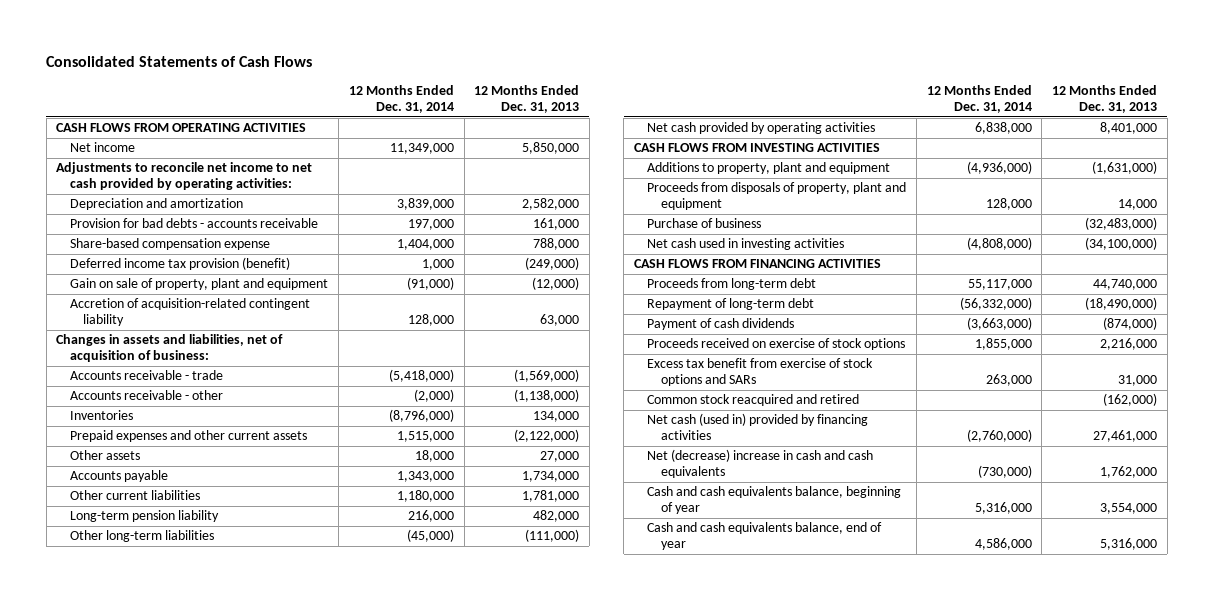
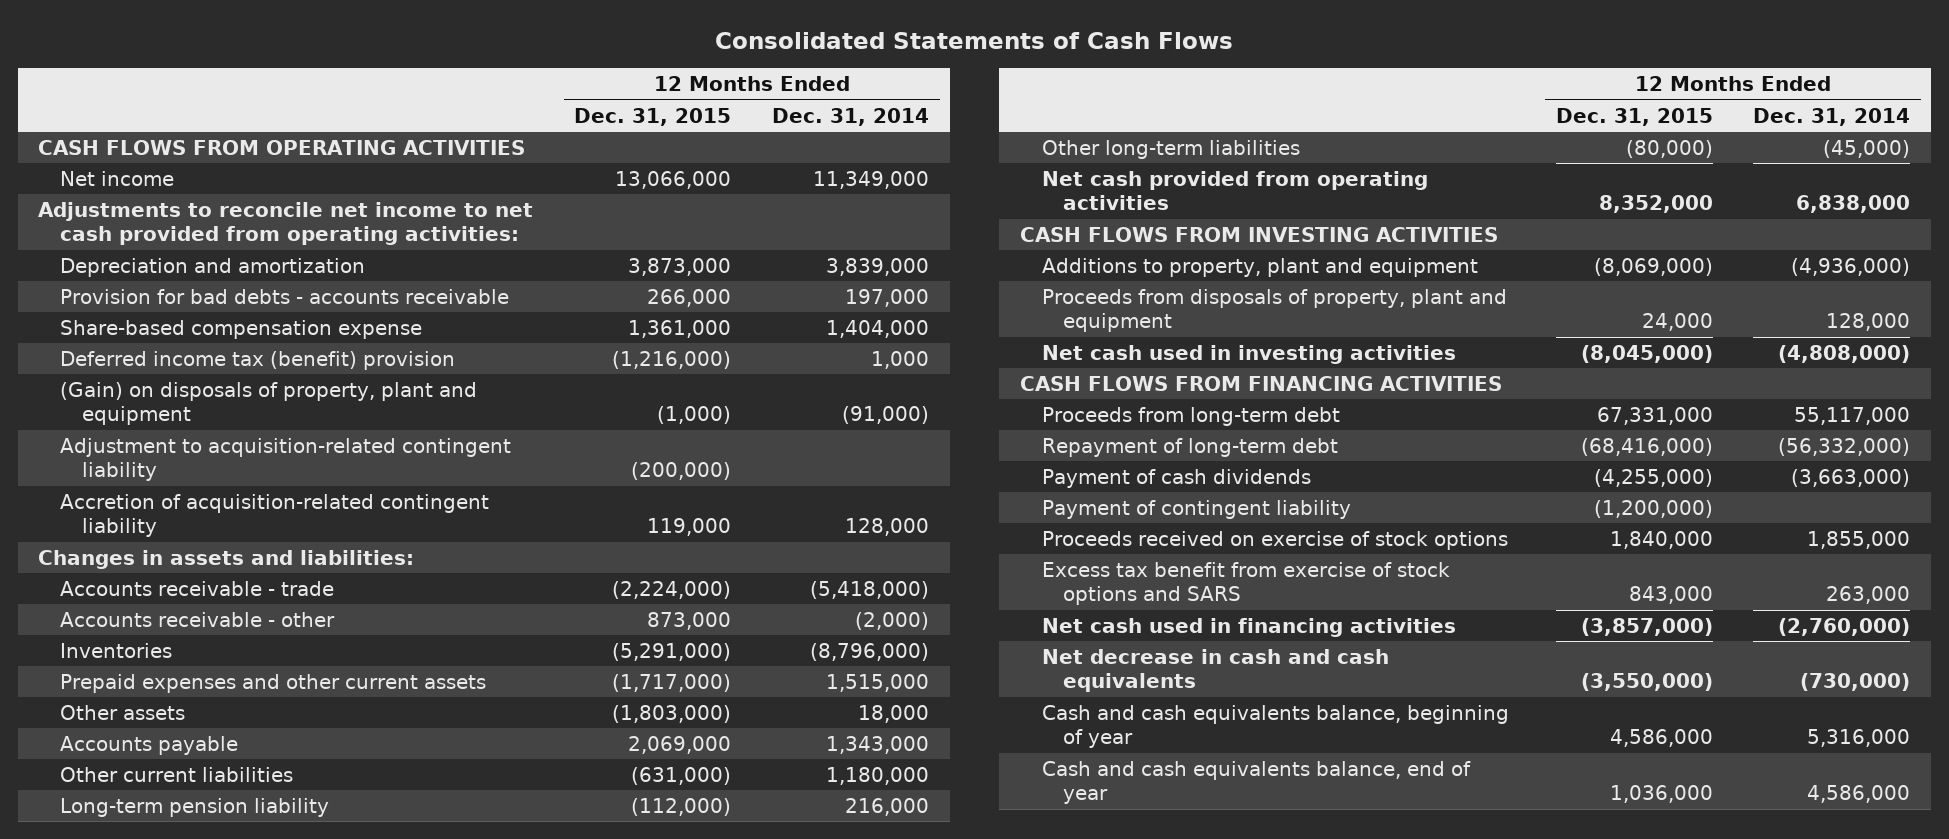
- | 12 Months Ended Dec. 31, 2014 | 12 Months Ended Dec. 31, 2013
+ | 12 Months Ended Dec. 31, 2015 | 12 Months Ended Dec. 31, 2014
- Adjustments to reconcile net income to net cash provided by operating activities:
+ Adjustments to reconcile net income to net cash provided from operating activities:
- Deferred income tax provision (benefit) | 1,000 | (249,000)
- Gain on sale of property, plant and equipment | (91,000) | (12,000)
+ Deferred income tax (benefit) provision | (1,216,000) | 1,000
+ (Gain) on disposals of property, plant and equipment | (1,000) | (91,000)
+ Adjustment to acquisition-related contingent liability | (200,000) |
- Changes in assets and liabilities, net of acquisition of business:
+ Changes in assets and liabilities:
- Net cash provided by operating activities | 6,838,000 | 8,401,000
+ Net cash provided from operating activities | 8,352,000 | 6,838,000
- Purchase of business | | (32,483,000)
+ Payment of contingent liability | (1,200,000) |
- Excess tax benefit from exercise of stock options and SARs | 263,000 | 31,000
- Common stock reacquired and retired | | (162,000)
- Net cash (used in) provided by financing activities | (2,760,000) | 27,461,000
- Net (decrease) increase in cash and cash equivalents | (730,000) | 1,762,000
+ Excess tax benefit from exercise of stock options and SARS | 843,000 | 263,000
+ Net cash used in financing activities | (3,857,000) | (2,760,000)
+ Net decrease in cash and cash equivalents | (3,550,000) | (730,000)

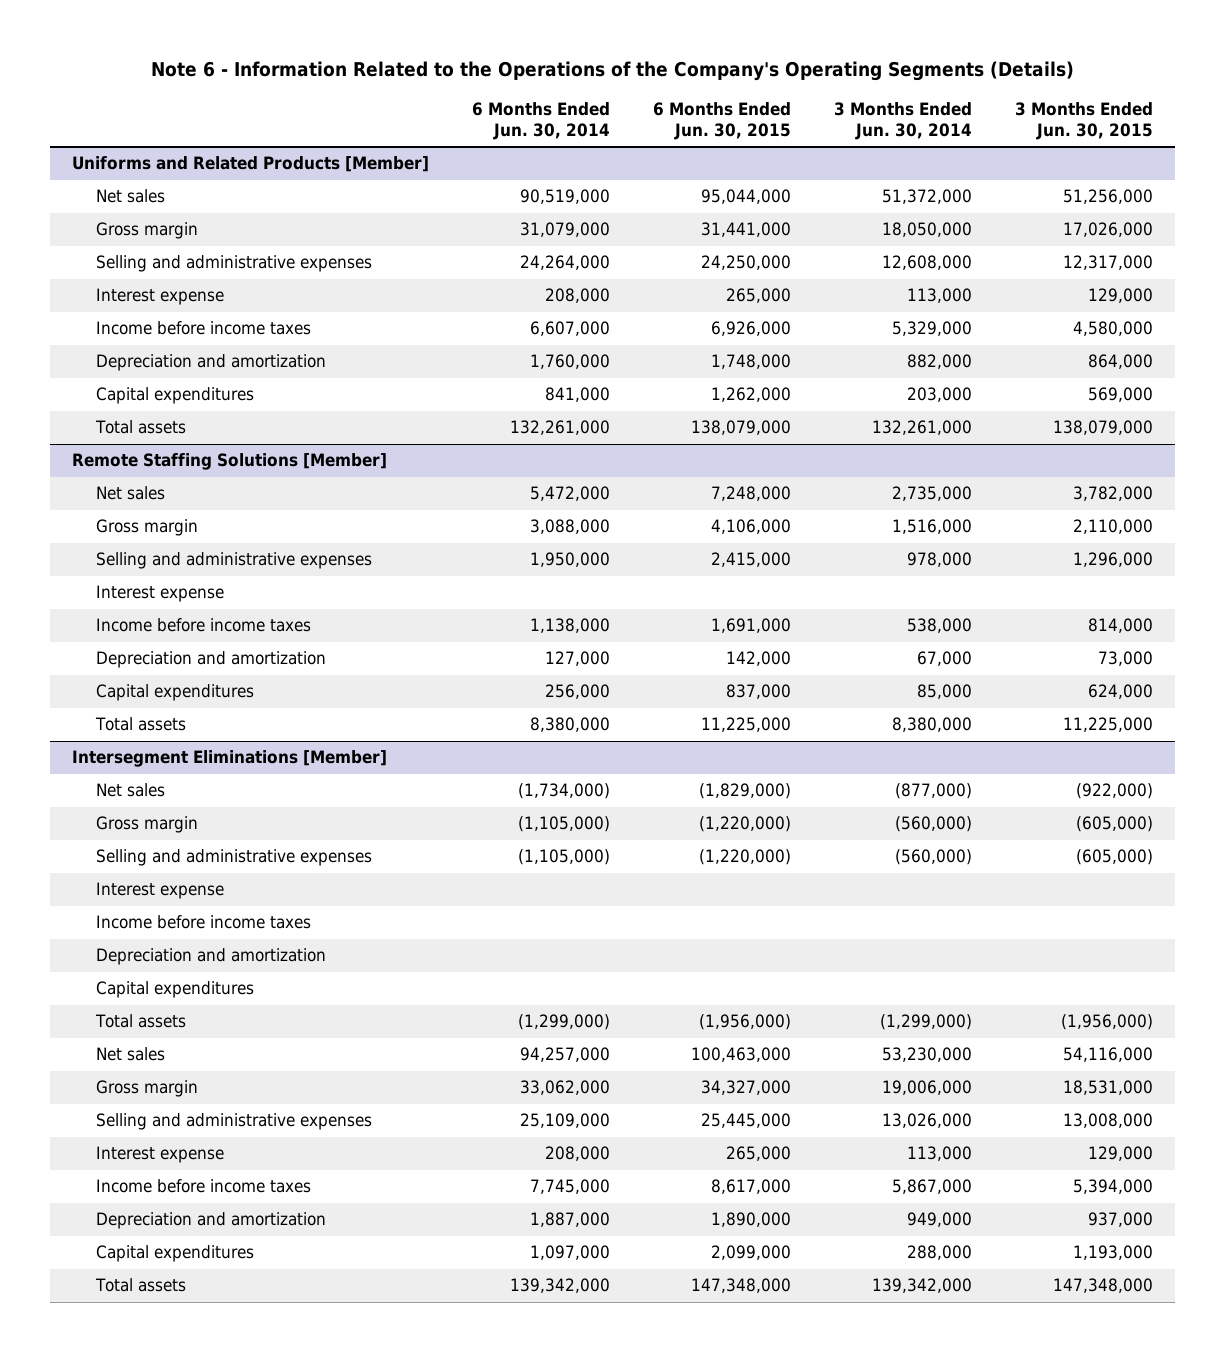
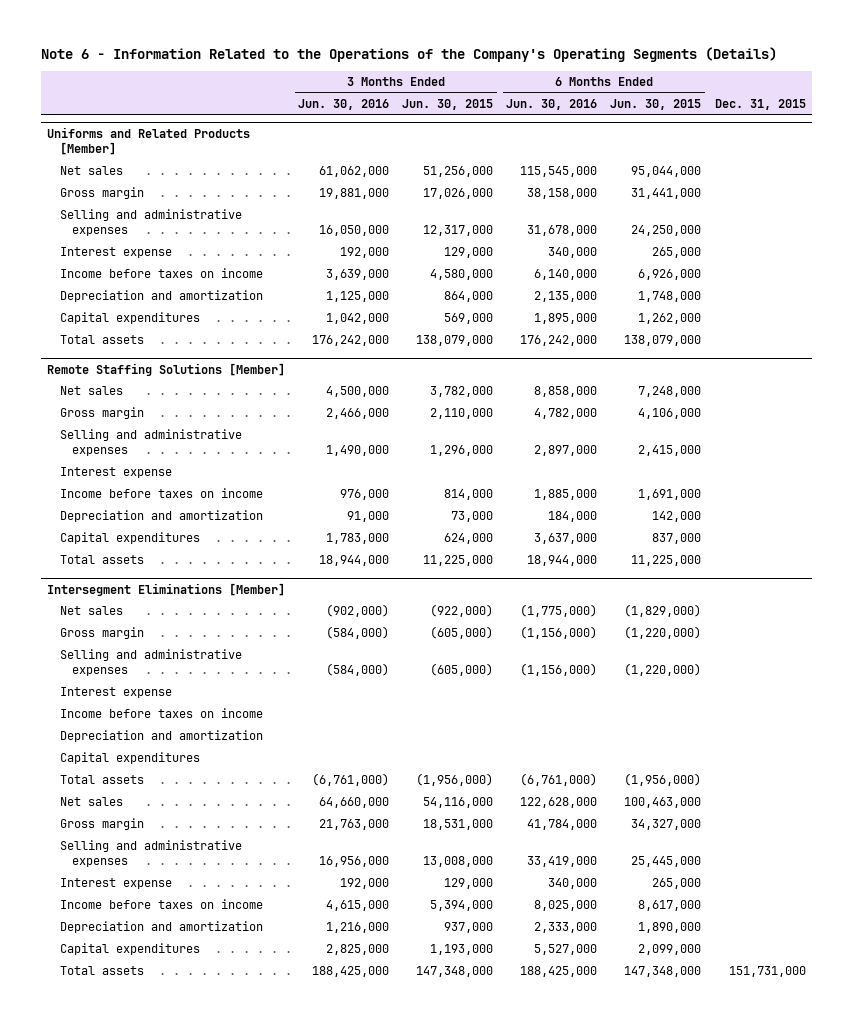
- | 6 Months Ended Jun. 30, 2014 | 6 Months Ended Jun. 30, 2015 | 3 Months Ended Jun. 30, 2014 | 3 Months Ended Jun. 30, 2015
+ | 3 Months Ended Jun. 30, 2016 | 3 Months Ended Jun. 30, 2015 | 6 Months Ended Jun. 30, 2016 | 6 Months Ended Jun. 30, 2015 | Dec. 31, 2015
@ Uniforms and Related Products [Member]
- Income before income taxes | 6,607,000 | 6,926,000 | 5,329,000 | 4,580,000
+ Income before taxes on income | 3,639,000 | 4,580,000 | 6,140,000 | 6,926,000 |
@ Remote Staffing Solutions [Member]
- Income before income taxes | 1,138,000 | 1,691,000 | 538,000 | 814,000
+ Income before taxes on income | 976,000 | 814,000 | 1,885,000 | 1,691,000 |
@ Intersegment Eliminations [Member]
- Income before income taxes
+ Income before taxes on income
- Income before income taxes | 7,745,000 | 8,617,000 | 5,867,000 | 5,394,000
+ Income before taxes on income | 4,615,000 | 5,394,000 | 8,025,000 | 8,617,000 |

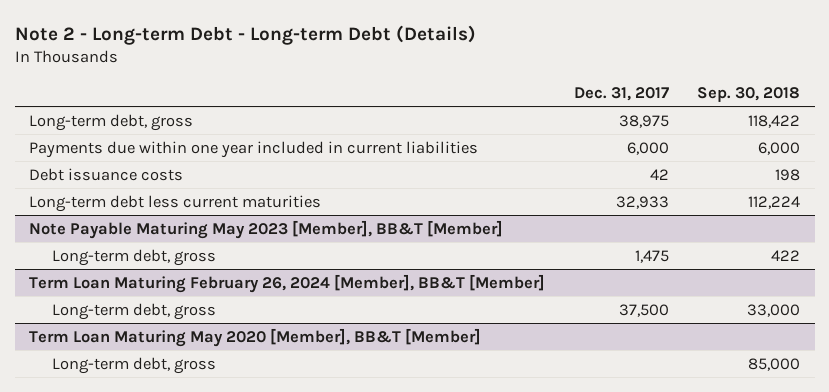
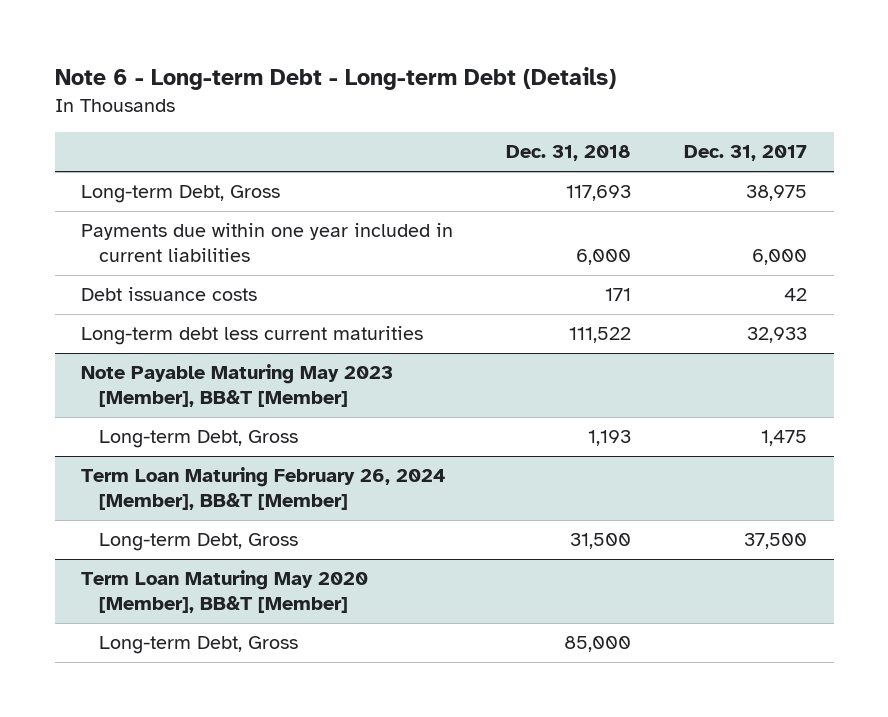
- Note 2 - Long-term Debt - Long-term Debt (Details)
+ Note 6 - Long-term Debt - Long-term Debt (Details)
- | Dec. 31, 2017 | Sep. 30, 2018
+ | Dec. 31, 2018 | Dec. 31, 2017
- Long-term debt, gross | 38,975 | 118,422
+ Long-term Debt, Gross | 117,693 | 38,975
@ Note Payable Maturing May 2023 [Member], BB&T [Member]
- Long-term debt, gross | 1,475 | 422
+ Long-term Debt, Gross | 1,193 | 1,475
@ Term Loan Maturing February 26, 2024 [Member], BB&T [Member]
- Long-term debt, gross | 37,500 | 33,000
+ Long-term Debt, Gross | 31,500 | 37,500
@ Term Loan Maturing May 2020 [Member], BB&T [Member]
- Long-term debt, gross | | 85,000
+ Long-term Debt, Gross | 85,000 |

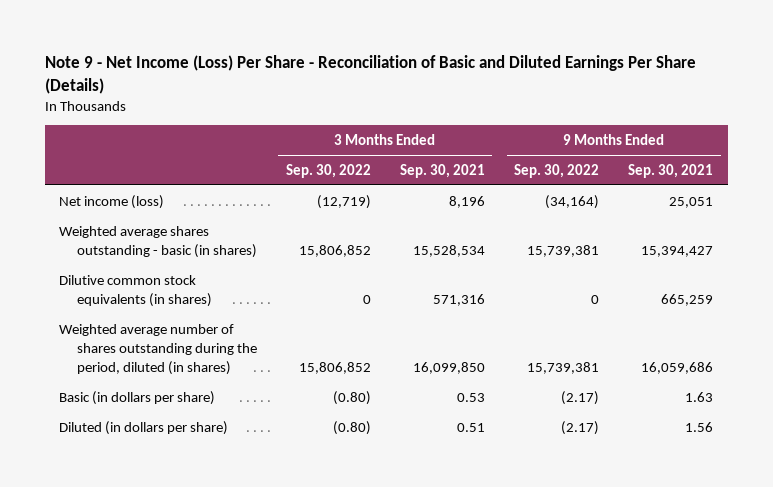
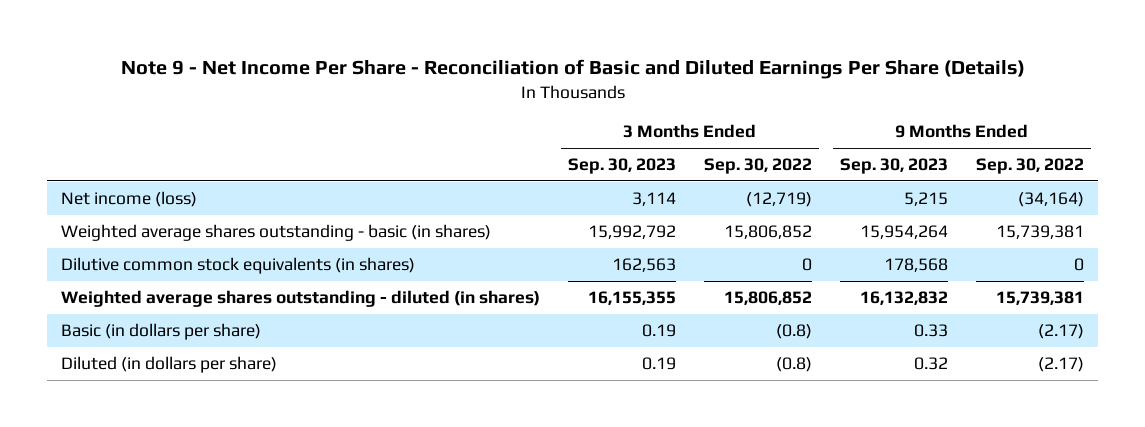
- Note 9 - Net Income (Loss) Per Share - Reconciliation of Basic and Diluted Earnings Per Share (Details)
+ Note 9 - Net Income Per Share - Reconciliation of Basic and Diluted Earnings Per Share (Details)
- | 3 Months Ended Sep. 30, 2022 | 3 Months Ended Sep. 30, 2021 | 9 Months Ended Sep. 30, 2022 | 9 Months Ended Sep. 30, 2021
+ | 3 Months Ended Sep. 30, 2023 | 3 Months Ended Sep. 30, 2022 | 9 Months Ended Sep. 30, 2023 | 9 Months Ended Sep. 30, 2022
- Weighted average number of shares outstanding during the period, diluted (in shares) | 15,806,852 | 16,099,850 | 15,739,381 | 16,059,686
- Basic (in dollars per share) | (0.80) | 0.53 | (2.17) | 1.63
- Diluted (in dollars per share) | (0.80) | 0.51 | (2.17) | 1.56
+ Weighted average shares outstanding - diluted (in shares) | 16,155,355 | 15,806,852 | 16,132,832 | 15,739,381
+ Basic (in dollars per share) | 0.19 | (0.8) | 0.33 | (2.17)
+ Diluted (in dollars per share) | 0.19 | (0.8) | 0.32 | (2.17)

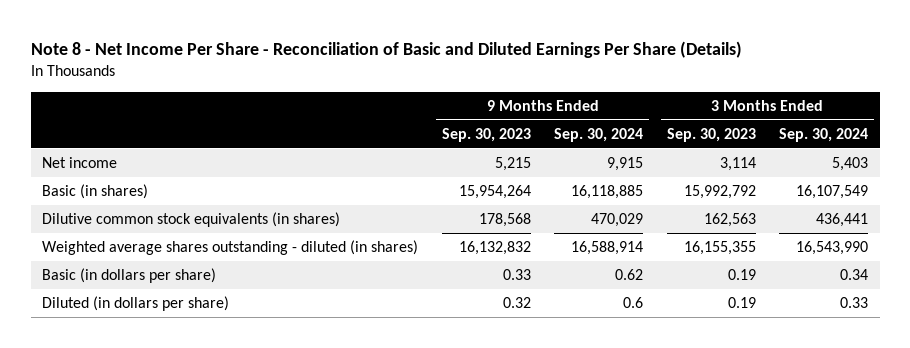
- Note 9 - Net Income Per Share - Reconciliation of Basic and Diluted Earnings Per Share (Details)
+ Note 8 - Net Income Per Share - Reconciliation of Basic and Diluted Earnings Per Share (Details)
- | 3 Months Ended Sep. 30, 2023 | 3 Months Ended Sep. 30, 2022 | 9 Months Ended Sep. 30, 2023 | 9 Months Ended Sep. 30, 2022
+ | 9 Months Ended Sep. 30, 2023 | 9 Months Ended Sep. 30, 2024 | 3 Months Ended Sep. 30, 2023 | 3 Months Ended Sep. 30, 2024
- Net income (loss) | 3,114 | (12,719) | 5,215 | (34,164)
- Weighted average shares outstanding - basic (in shares) | 15,992,792 | 15,806,852 | 15,954,264 | 15,739,381
+ Net income | 5,215 | 9,915 | 3,114 | 5,403
+ Basic (in shares) | 15,954,264 | 16,118,885 | 15,992,792 | 16,107,549

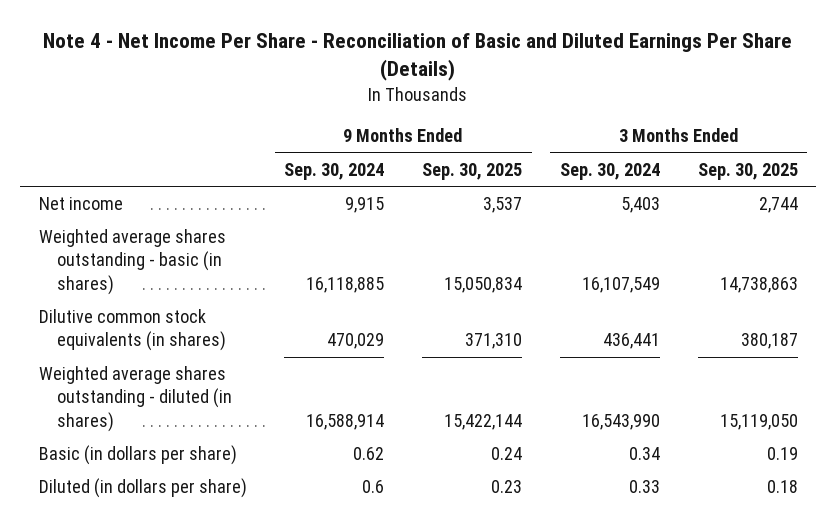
- Note 8 - Net Income Per Share - Reconciliation of Basic and Diluted Earnings Per Share (Details)
+ Note 4 - Net Income Per Share - Reconciliation of Basic and Diluted Earnings Per Share (Details)
- | 9 Months Ended Sep. 30, 2023 | 9 Months Ended Sep. 30, 2024 | 3 Months Ended Sep. 30, 2023 | 3 Months Ended Sep. 30, 2024
+ | 9 Months Ended Sep. 30, 2024 | 9 Months Ended Sep. 30, 2025 | 3 Months Ended Sep. 30, 2024 | 3 Months Ended Sep. 30, 2025
- Basic (in shares) | 15,954,264 | 16,118,885 | 15,992,792 | 16,107,549
+ Weighted average shares outstanding - basic (in shares) | 16,118,885 | 15,050,834 | 16,107,549 | 14,738,863

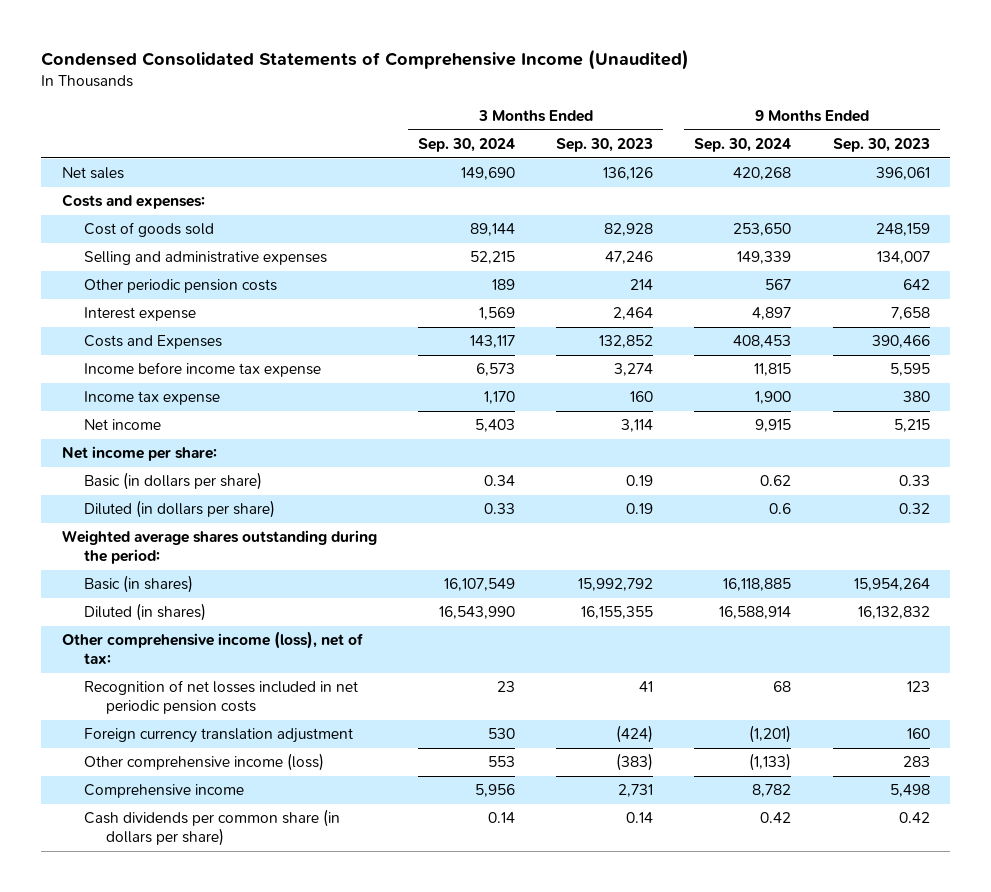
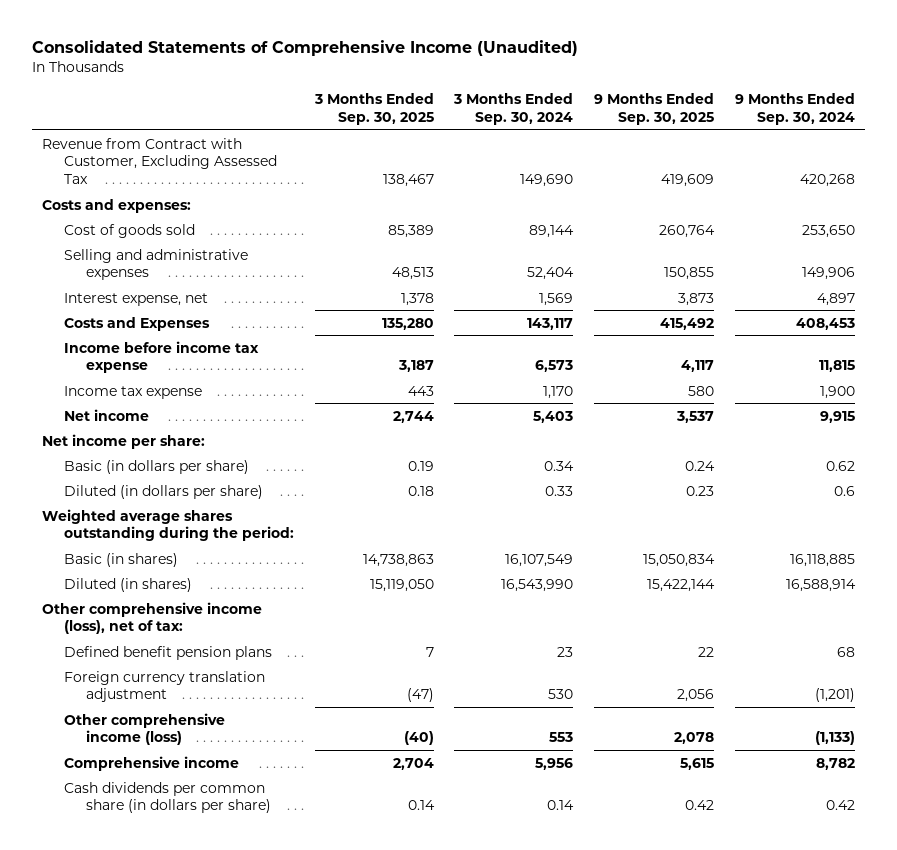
- Condensed Consolidated Statements of Comprehensive Income (Unaudited)
+ Consolidated Statements of Comprehensive Income (Unaudited)
- | 3 Months Ended Sep. 30, 2024 | 3 Months Ended Sep. 30, 2023 | 9 Months Ended Sep. 30, 2024 | 9 Months Ended Sep. 30, 2023
+ | 3 Months Ended Sep. 30, 2025 | 3 Months Ended Sep. 30, 2024 | 9 Months Ended Sep. 30, 2025 | 9 Months Ended Sep. 30, 2024
- Net sales | 149,690 | 136,126 | 420,268 | 396,061
+ Revenue from Contract with Customer, Excluding Assessed Tax | 138,467 | 149,690 | 419,609 | 420,268
- Selling and administrative expenses | 52,215 | 47,246 | 149,339 | 134,007
- Other periodic pension costs | 189 | 214 | 567 | 642
- Interest expense | 1,569 | 2,464 | 4,897 | 7,658
+ Selling and administrative expenses | 48,513 | 52,404 | 150,855 | 149,906
+ Interest expense, net | 1,378 | 1,569 | 3,873 | 4,897
- Recognition of net losses included in net periodic pension costs | 23 | 41 | 68 | 123
+ Defined benefit pension plans | 7 | 23 | 22 | 68

